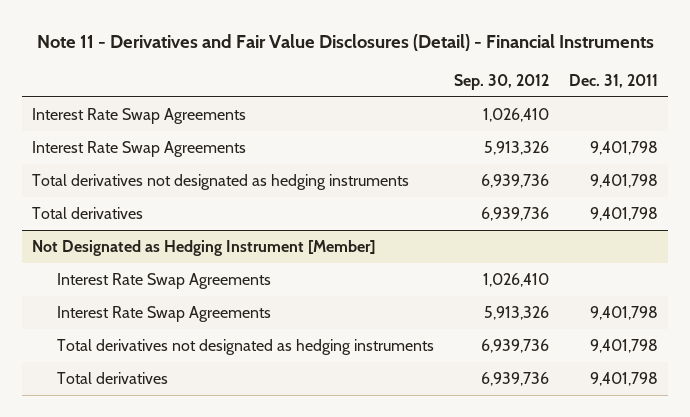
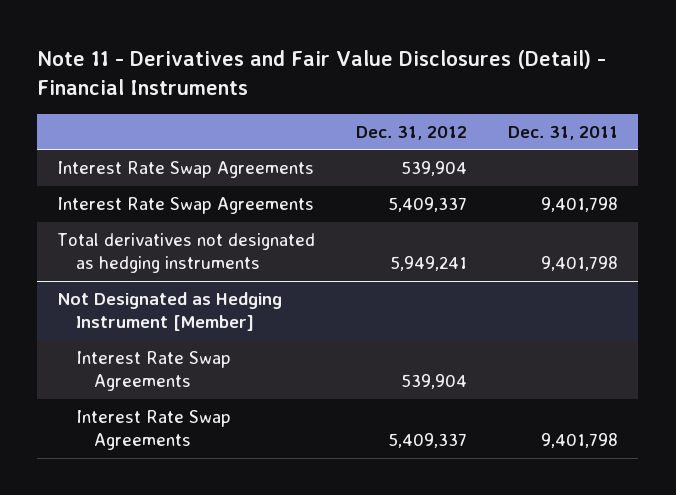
- | Sep. 30, 2012 | Dec. 31, 2011
+ | Dec. 31, 2012 | Dec. 31, 2011
- Total derivatives | 6,939,736 | 9,401,798
@ Not Designated as Hedging Instrument [Member]
- Total derivatives not designated as hedging instruments | 6,939,736 | 9,401,798
- Total derivatives | 6,939,736 | 9,401,798

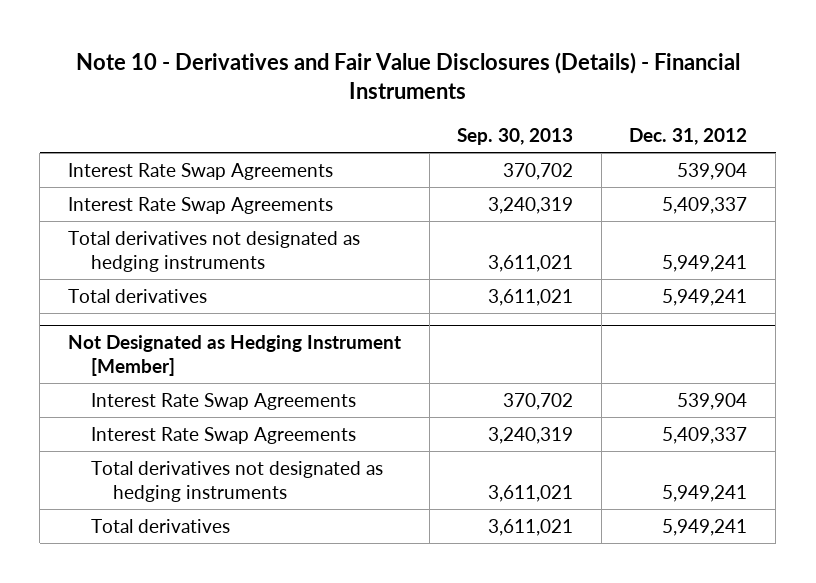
- Note 11 - Derivatives and Fair Value Disclosures (Detail) - Financial Instruments
+ Note 10 - Derivatives and Fair Value Disclosures (Details) - Financial Instruments
- | Dec. 31, 2012 | Dec. 31, 2011
+ | Sep. 30, 2013 | Dec. 31, 2012
+ Total derivatives | 3,611,021 | 5,949,241
@ Not Designated as Hedging Instrument [Member]
+ Total derivatives not designated as hedging instruments | 3,611,021 | 5,949,241
+ Total derivatives | 3,611,021 | 5,949,241

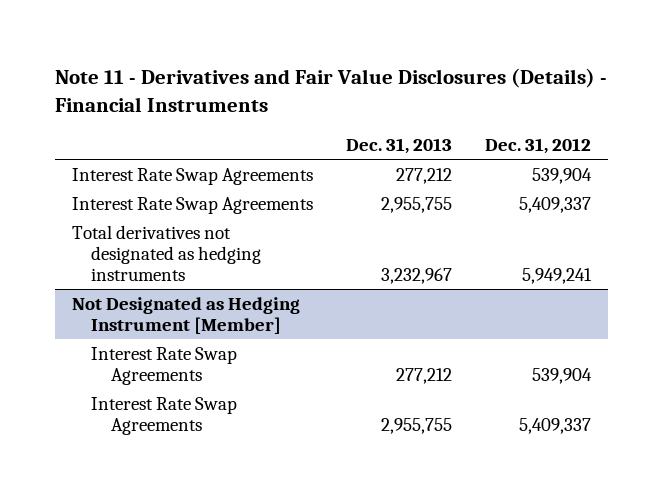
- Note 10 - Derivatives and Fair Value Disclosures (Details) - Financial Instruments
+ Note 11 - Derivatives and Fair Value Disclosures (Details) - Financial Instruments
- | Sep. 30, 2013 | Dec. 31, 2012
+ | Dec. 31, 2013 | Dec. 31, 2012
- Total derivatives | 3,611,021 | 5,949,241
@ Not Designated as Hedging Instrument [Member]
- Total derivatives not designated as hedging instruments | 3,611,021 | 5,949,241
- Total derivatives | 3,611,021 | 5,949,241

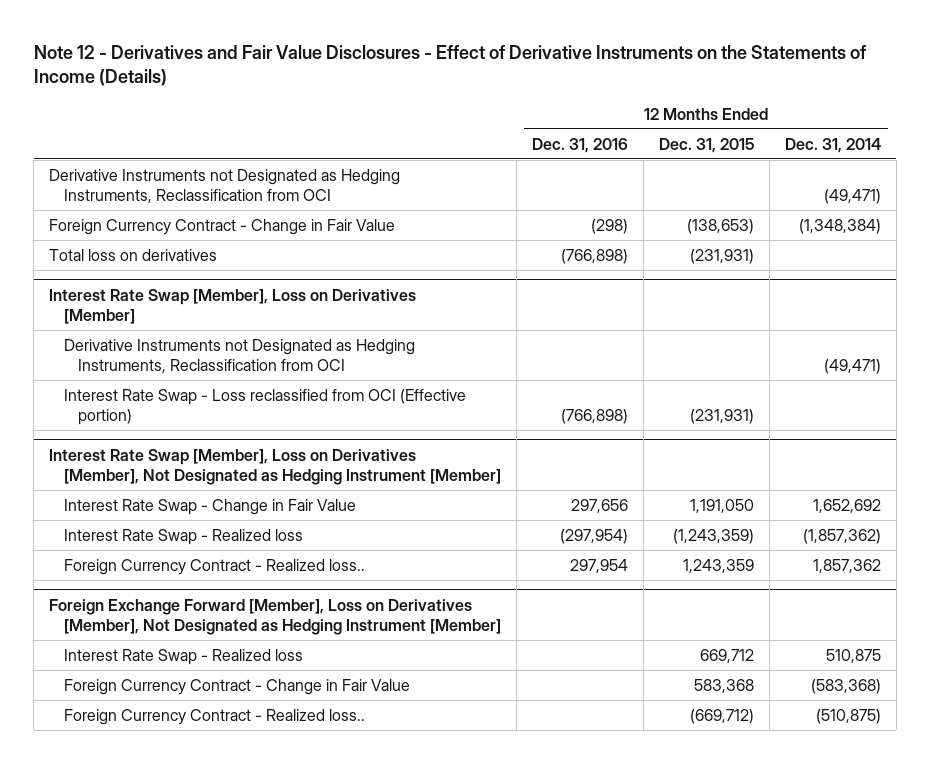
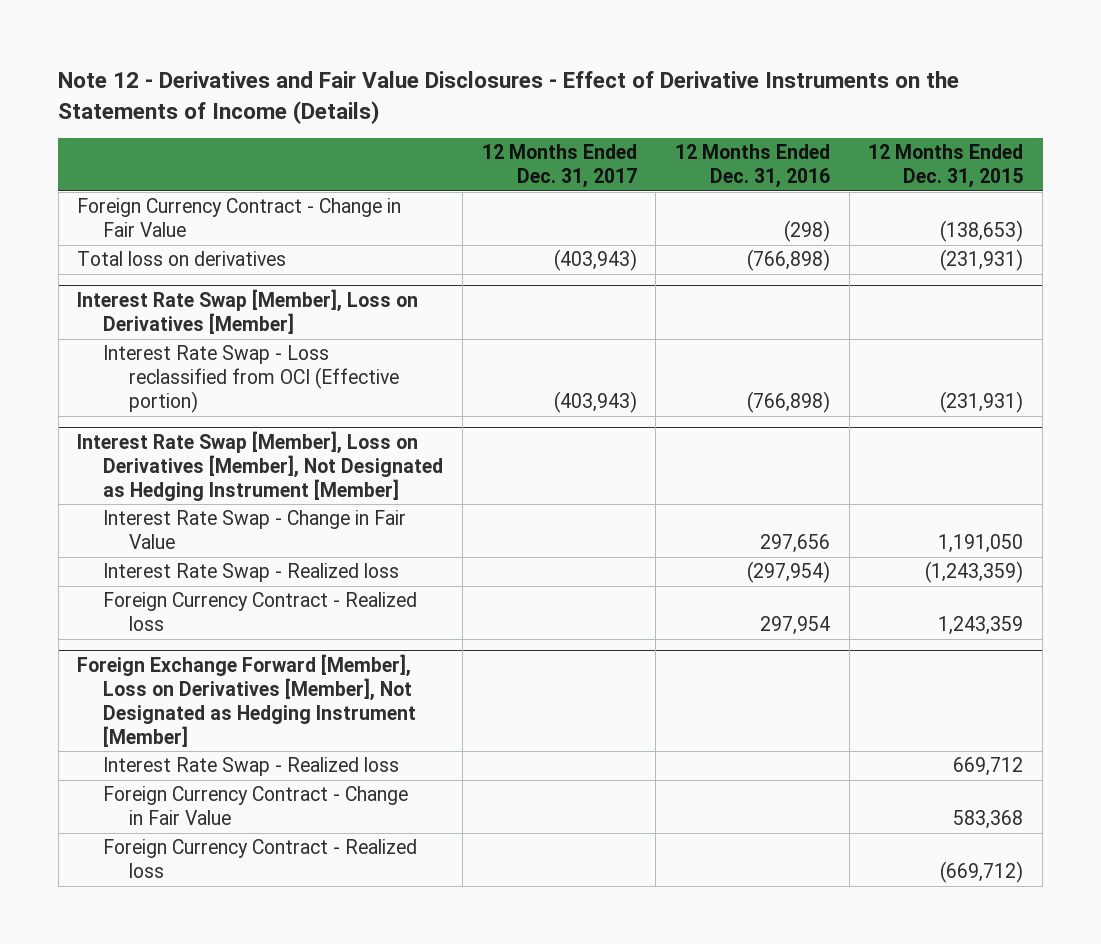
- | 12 Months Ended Dec. 31, 2016 | 12 Months Ended Dec. 31, 2015 | 12 Months Ended Dec. 31, 2014
+ | 12 Months Ended Dec. 31, 2017 | 12 Months Ended Dec. 31, 2016 | 12 Months Ended Dec. 31, 2015
- Derivative Instruments not Designated as Hedging Instruments, Reclassification from OCI | | | (49,471)
@ Interest Rate Swap [Member], Loss on Derivatives [Member]
- Derivative Instruments not Designated as Hedging Instruments, Reclassification from OCI | | | (49,471)
@ Interest Rate Swap [Member], Loss on Derivatives [Member], Not Designated as Hedging Instrument [Member]
- Foreign Currency Contract - Realized loss.. | 297,954 | 1,243,359 | 1,857,362
+ Foreign Currency Contract - Realized loss | | 297,954 | 1,243,359
@ Foreign Exchange Forward [Member], Loss on Derivatives [Member], Not Designated as Hedging Instrument [Member]
- Foreign Currency Contract - Realized loss.. | | (669,712) | (510,875)
+ Foreign Currency Contract - Realized loss | | | (669,712)

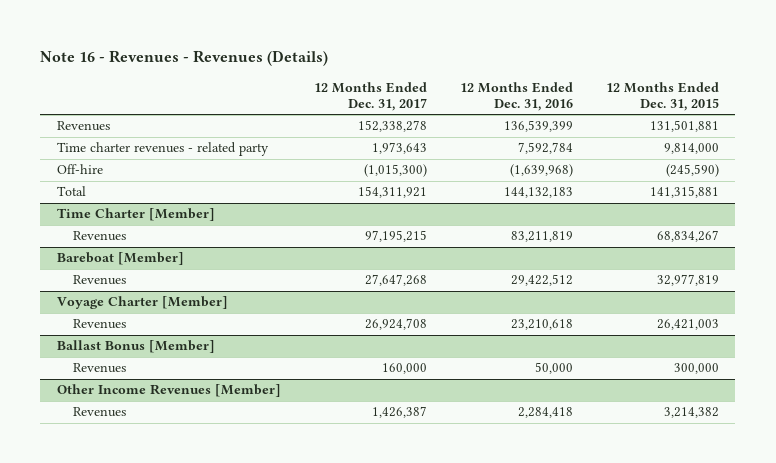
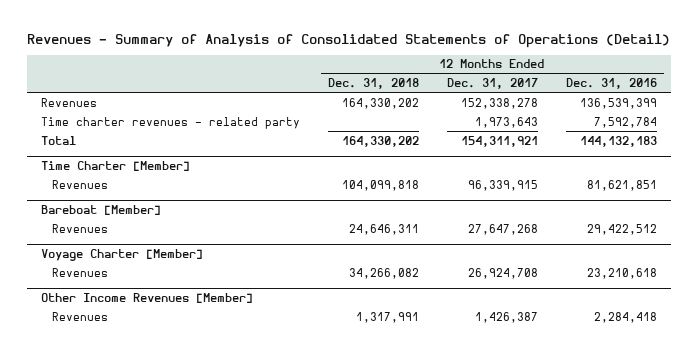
- Note 16 - Revenues - Revenues (Details)
+ Revenues - Summary of Analysis of Consolidated Statements of Operations (Detail)
- | 12 Months Ended Dec. 31, 2017 | 12 Months Ended Dec. 31, 2016 | 12 Months Ended Dec. 31, 2015
+ | 12 Months Ended Dec. 31, 2018 | 12 Months Ended Dec. 31, 2017 | 12 Months Ended Dec. 31, 2016
- Off-hire | (1,015,300) | (1,639,968) | (245,590)
@ Time Charter [Member]
- Revenues | 97,195,215 | 83,211,819 | 68,834,267
+ Revenues | 104,099,818 | 96,339,915 | 81,621,851
- Ballast Bonus [Member]
- Revenues | 160,000 | 50,000 | 300,000

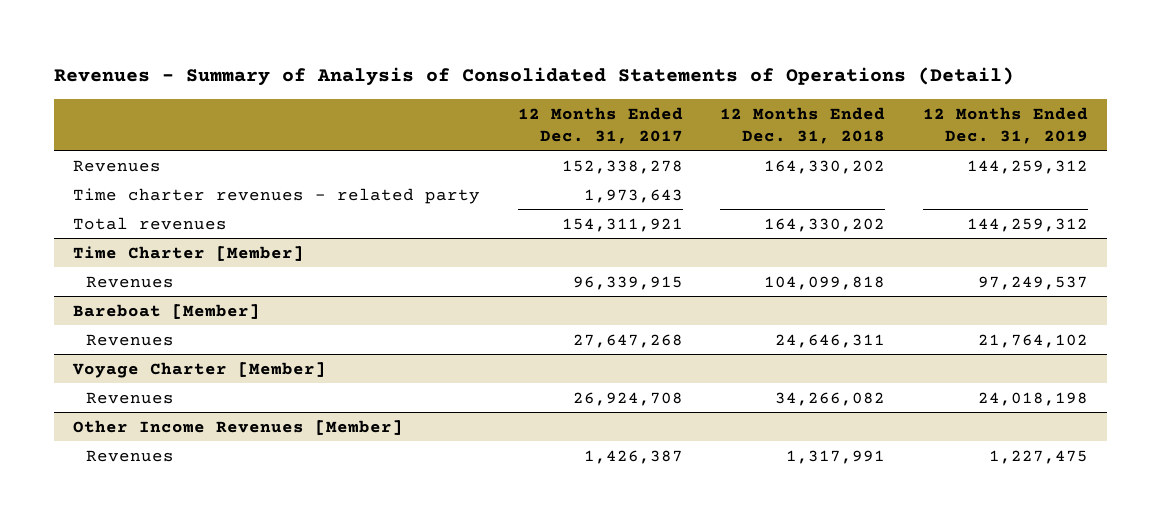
- | 12 Months Ended Dec. 31, 2018 | 12 Months Ended Dec. 31, 2017 | 12 Months Ended Dec. 31, 2016
+ | 12 Months Ended Dec. 31, 2017 | 12 Months Ended Dec. 31, 2018 | 12 Months Ended Dec. 31, 2019
- Total | 164,330,202 | 154,311,921 | 144,132,183
+ Total revenues | 154,311,921 | 164,330,202 | 144,259,312

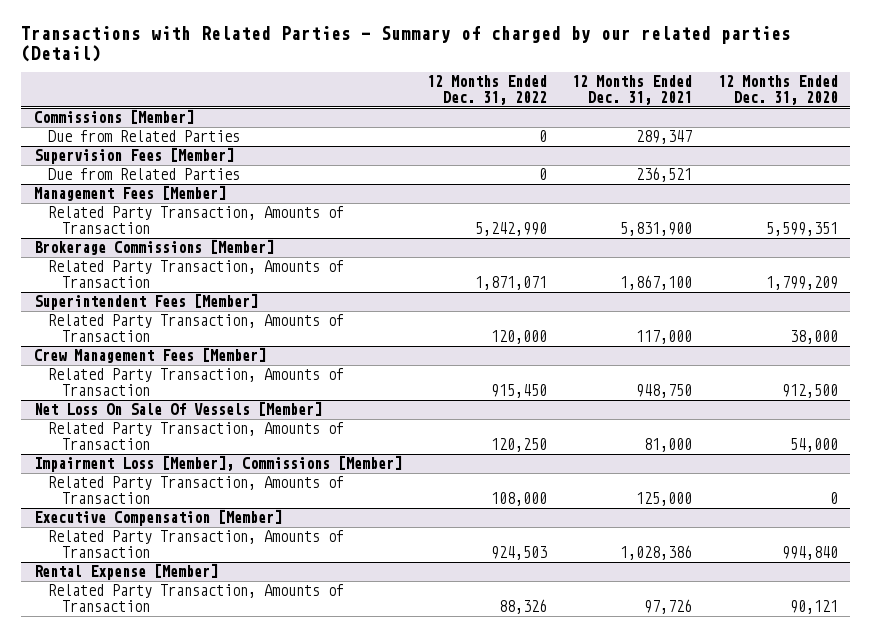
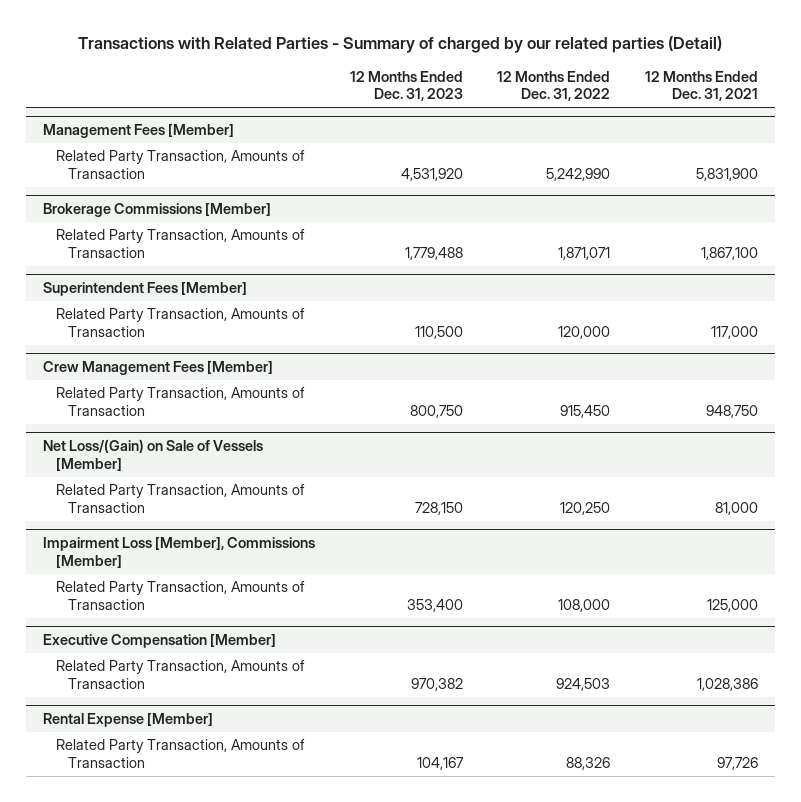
- | 12 Months Ended Dec. 31, 2022 | 12 Months Ended Dec. 31, 2021 | 12 Months Ended Dec. 31, 2020
+ | 12 Months Ended Dec. 31, 2023 | 12 Months Ended Dec. 31, 2022 | 12 Months Ended Dec. 31, 2021
- Commissions [Member]
- Due from Related Parties | 0 | 289,347 |
- Supervision Fees [Member]
- Due from Related Parties | 0 | 236,521 |
- Net Loss On Sale Of Vessels [Member]
+ Net Loss/(Gain) on Sale of Vessels [Member]

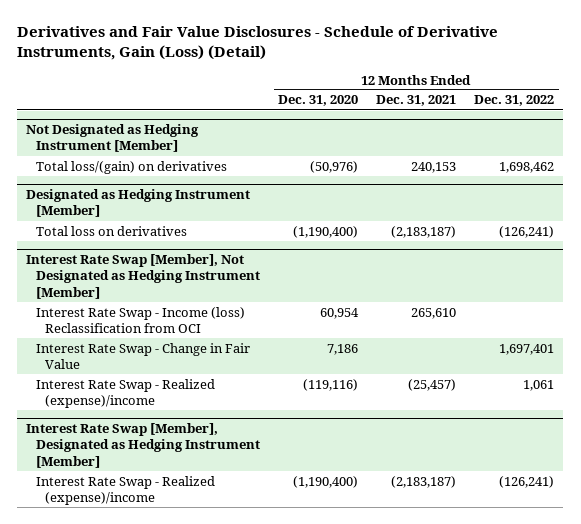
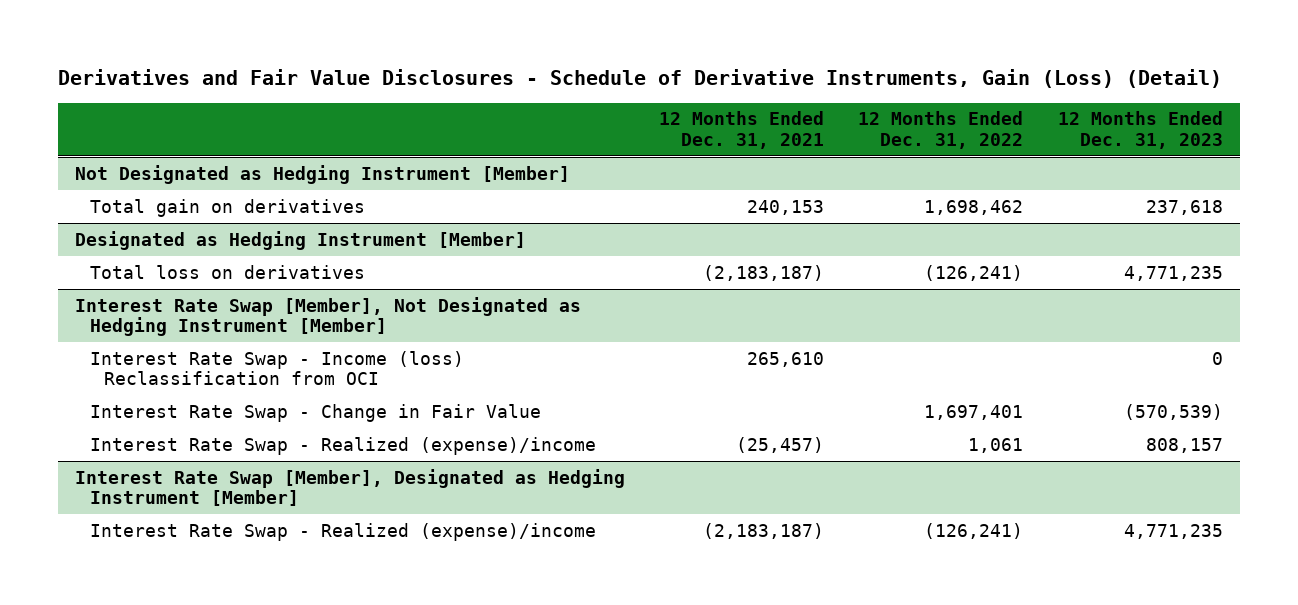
- | 12 Months Ended Dec. 31, 2020 | 12 Months Ended Dec. 31, 2021 | 12 Months Ended Dec. 31, 2022
+ | 12 Months Ended Dec. 31, 2021 | 12 Months Ended Dec. 31, 2022 | 12 Months Ended Dec. 31, 2023
@ Not Designated as Hedging Instrument [Member]
- Total loss/(gain) on derivatives | (50,976) | 240,153 | 1,698,462
+ Total gain on derivatives | 240,153 | 1,698,462 | 237,618

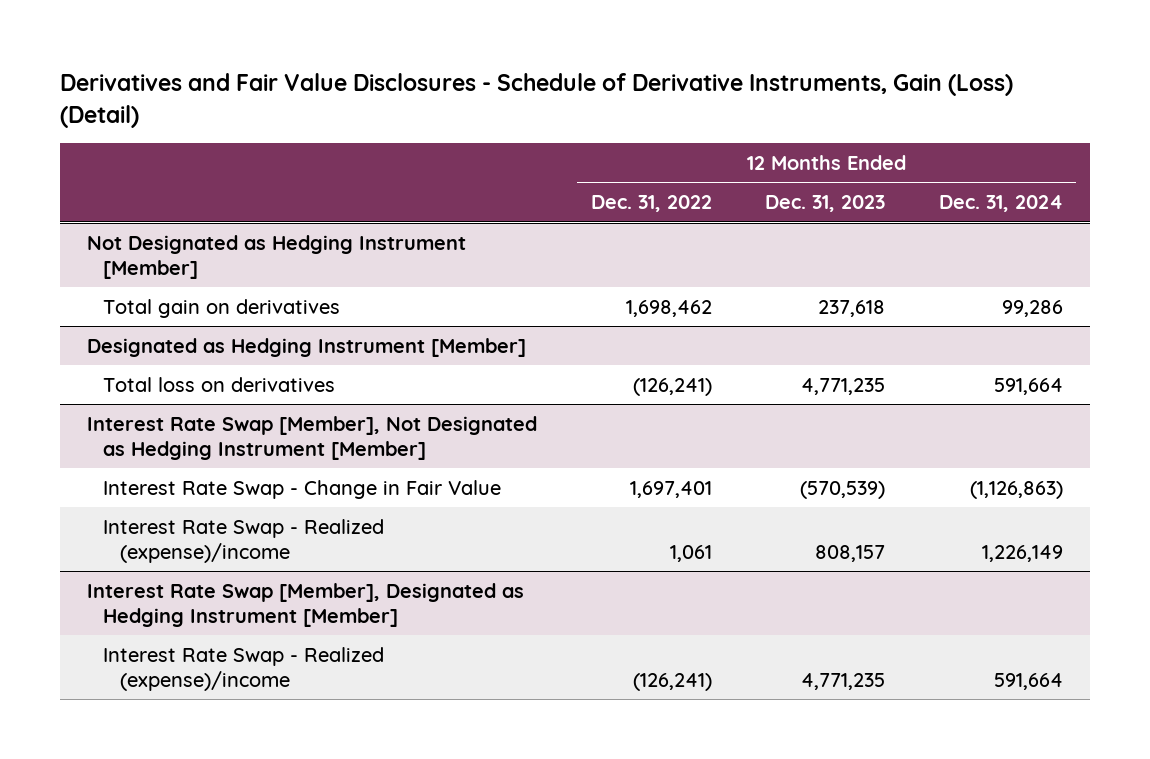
- | 12 Months Ended Dec. 31, 2021 | 12 Months Ended Dec. 31, 2022 | 12 Months Ended Dec. 31, 2023
+ | 12 Months Ended Dec. 31, 2022 | 12 Months Ended Dec. 31, 2023 | 12 Months Ended Dec. 31, 2024
@ Interest Rate Swap [Member], Not Designated as Hedging Instrument [Member]
- Interest Rate Swap - Income (loss) Reclassification from OCI | 265,610 | | 0

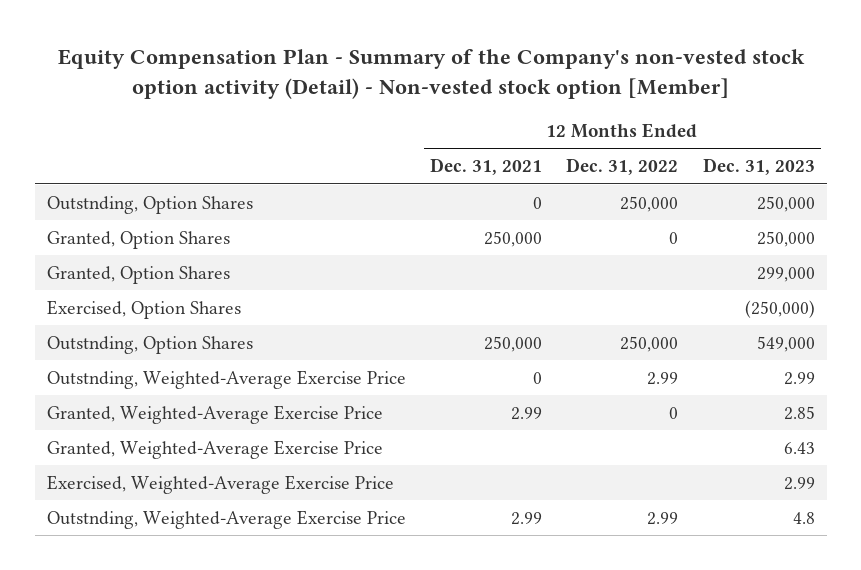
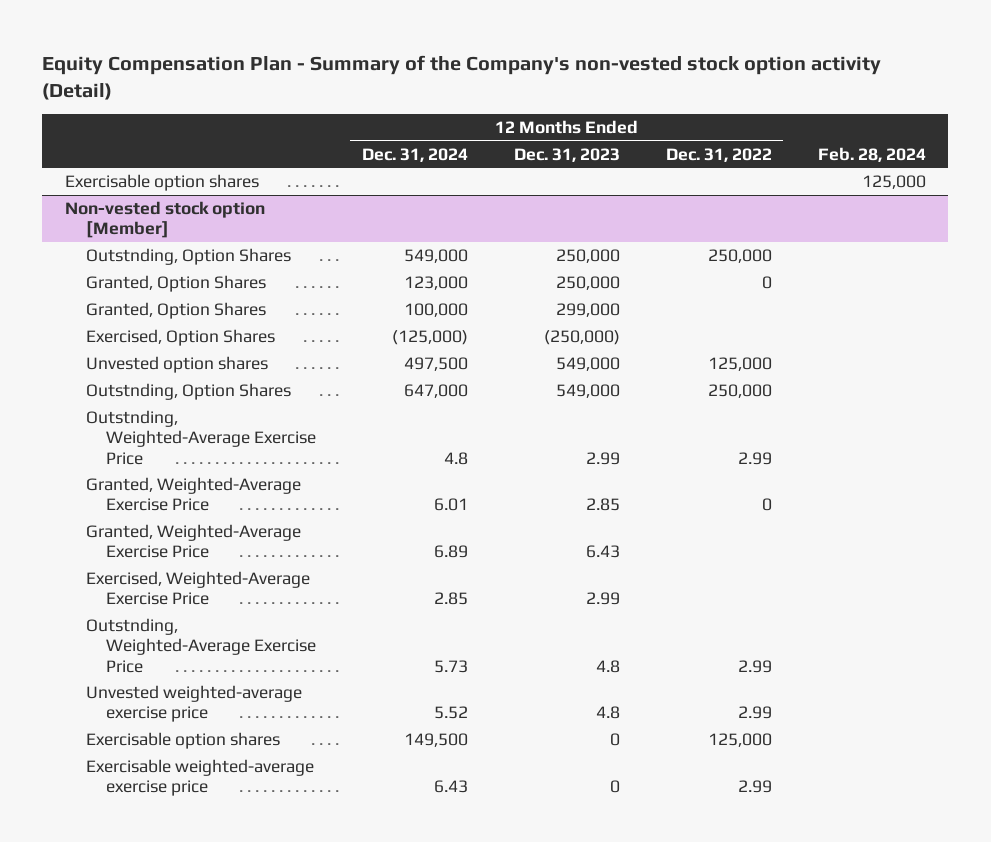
- Equity Compensation Plan - Summary of the Company's non-vested stock option activity (Detail) - Non-vested stock option [Member]
+ Equity Compensation Plan - Summary of the Company's non-vested stock option activity (Detail)
- | 12 Months Ended Dec. 31, 2021 | 12 Months Ended Dec. 31, 2022 | 12 Months Ended Dec. 31, 2023
+ | 12 Months Ended Dec. 31, 2024 | 12 Months Ended Dec. 31, 2023 | 12 Months Ended Dec. 31, 2022 | Feb. 28, 2024
+ Exercisable option shares | | | | 125,000
+ Non-vested stock option [Member]
+ Unvested option shares | 497,500 | 549,000 | 125,000 |
+ Unvested weighted-average exercise price | 5.52 | 4.8 | 2.99 |
+ Exercisable option shares | 149,500 | 0 | 125,000 |
+ Exercisable weighted-average exercise price | 6.43 | 0 | 2.99 |

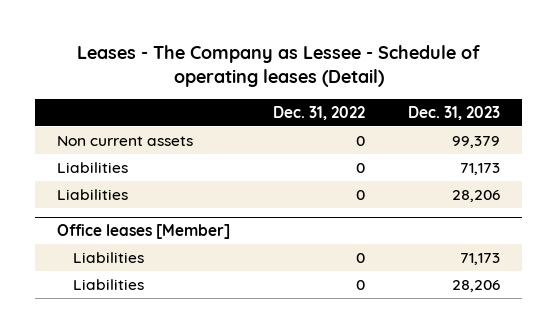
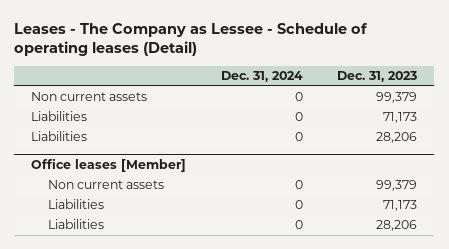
- | Dec. 31, 2022 | Dec. 31, 2023
+ | Dec. 31, 2024 | Dec. 31, 2023
@ Office leases [Member]
+ Non current assets | 0 | 99,379

